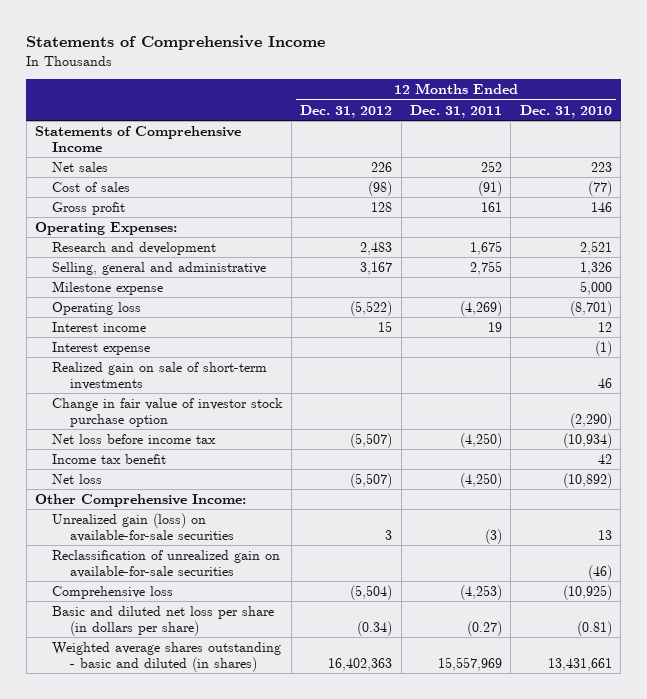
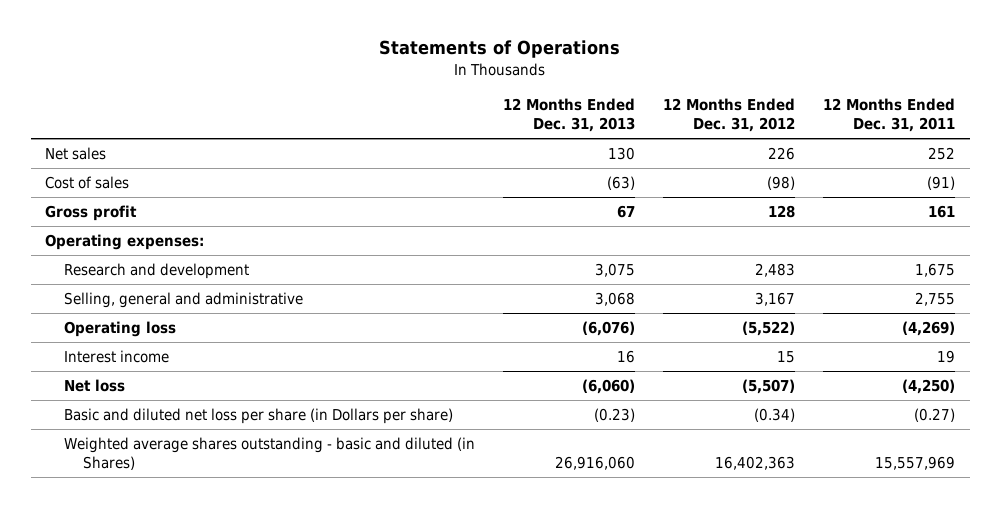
- Statements of Comprehensive Income
+ Statements of Operations
- | 12 Months Ended Dec. 31, 2012 | 12 Months Ended Dec. 31, 2011 | 12 Months Ended Dec. 31, 2010
+ | 12 Months Ended Dec. 31, 2013 | 12 Months Ended Dec. 31, 2012 | 12 Months Ended Dec. 31, 2011
- Statements of Comprehensive Income
- Operating Expenses:
+ Operating expenses:
- Milestone expense | | | 5,000
- Interest expense | | | (1)
- Realized gain on sale of short-term investments | | | 46
- Change in fair value of investor stock purchase option | | | (2,290)
- Net loss before income tax | (5,507) | (4,250) | (10,934)
- Income tax benefit | | | 42
- Other Comprehensive Income:
- Unrealized gain (loss) on available-for-sale securities | 3 | (3) | 13
- Reclassification of unrealized gain on available-for-sale securities | | | (46)
- Comprehensive loss | (5,504) | (4,253) | (10,925)
- Basic and diluted net loss per share (in dollars per share) | (0.34) | (0.27) | (0.81)
- Weighted average shares outstanding - basic and diluted (in shares) | 16,402,363 | 15,557,969 | 13,431,661
+ Basic and diluted net loss per share (in Dollars per share) | (0.23) | (0.34) | (0.27)
+ Weighted average shares outstanding - basic and diluted (in Shares) | 26,916,060 | 16,402,363 | 15,557,969

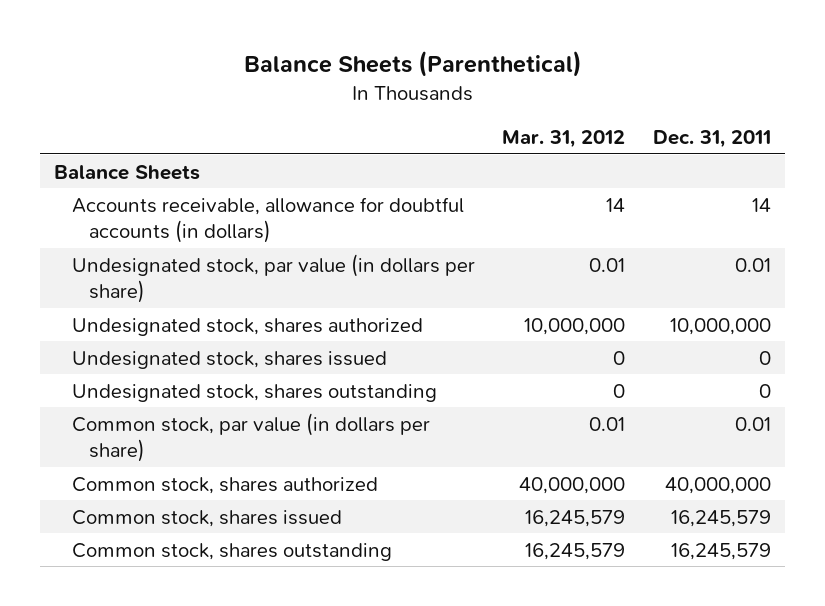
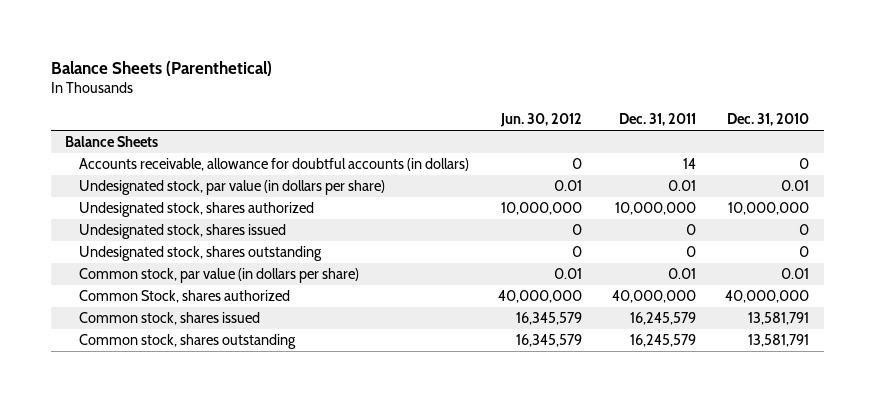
- | Mar. 31, 2012 | Dec. 31, 2011
+ | Jun. 30, 2012 | Dec. 31, 2011 | Dec. 31, 2010
- Common stock, shares authorized | 40,000,000 | 40,000,000
+ Common Stock, shares authorized | 40,000,000 | 40,000,000 | 40,000,000

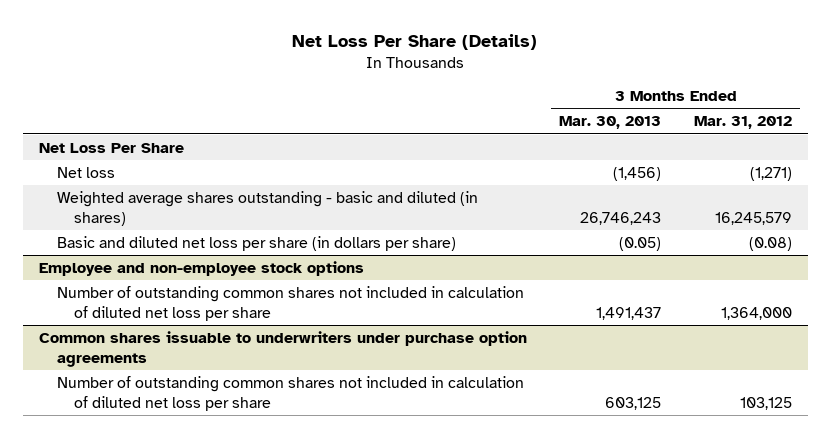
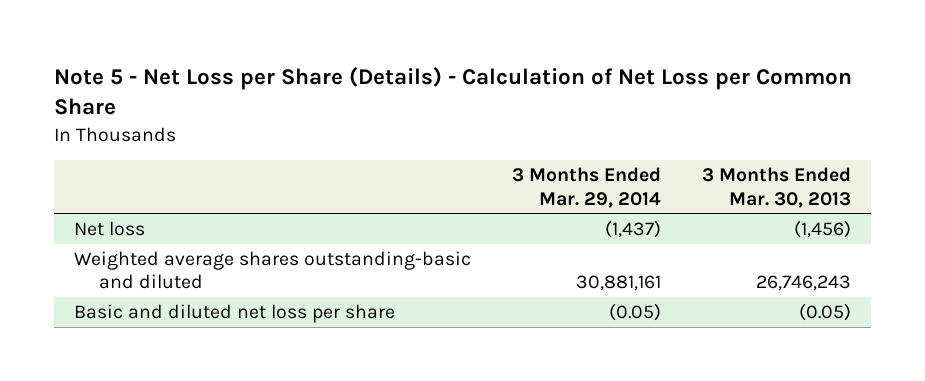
- Net Loss Per Share (Details)
+ Note 5 - Net Loss per Share (Details) - Calculation of Net Loss per Common Share
- | 3 Months Ended Mar. 30, 2013 | 3 Months Ended Mar. 31, 2012
+ | 3 Months Ended Mar. 29, 2014 | 3 Months Ended Mar. 30, 2013
- Net Loss Per Share
- Weighted average shares outstanding - basic and diluted (in shares) | 26,746,243 | 16,245,579
- Basic and diluted net loss per share (in dollars per share) | (0.05) | (0.08)
- Employee and non-employee stock options
- Number of outstanding common shares not included in calculation of diluted net loss per share | 1,491,437 | 1,364,000
- Common shares issuable to underwriters under purchase option agreements
- Number of outstanding common shares not included in calculation of diluted net loss per share | 603,125 | 103,125
+ Weighted average shares outstanding-basic and diluted | 30,881,161 | 26,746,243
+ Basic and diluted net loss per share | (0.05) | (0.05)

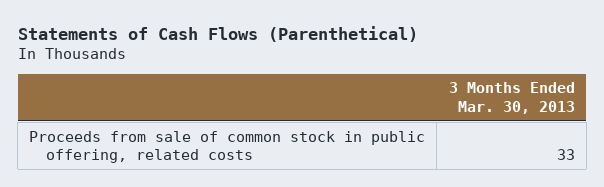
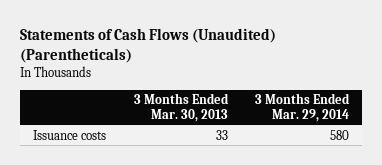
- Statements of Cash Flows (Parenthetical)
+ Statements of Cash Flows (Unaudited) (Parentheticals)
- | 3 Months Ended Mar. 30, 2013
+ | 3 Months Ended Mar. 30, 2013 | 3 Months Ended Mar. 29, 2014
- Proceeds from sale of common stock in public offering, related costs | 33
+ Issuance costs | 33 | 580

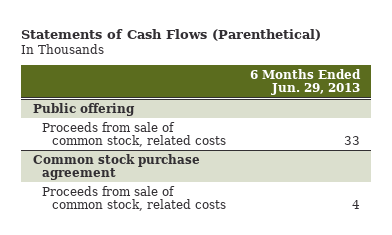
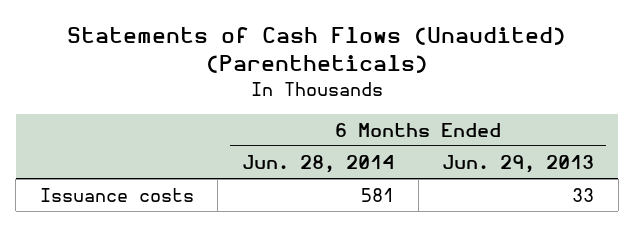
- Statements of Cash Flows (Parenthetical)
+ Statements of Cash Flows (Unaudited) (Parentheticals)
- | 6 Months Ended Jun. 29, 2013
+ | 6 Months Ended Jun. 28, 2014 | 6 Months Ended Jun. 29, 2013
- Public offering
- Proceeds from sale of common stock, related costs | 33
- Common stock purchase agreement
- Proceeds from sale of common stock, related costs | 4
+ Issuance costs | 581 | 33

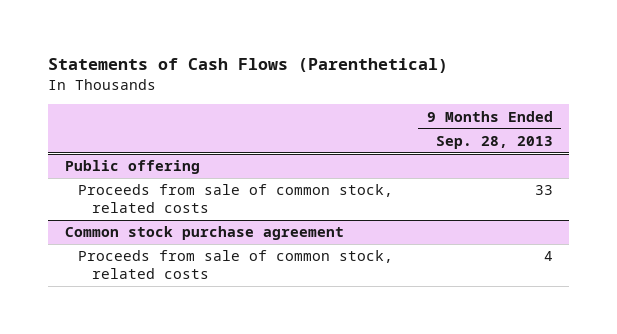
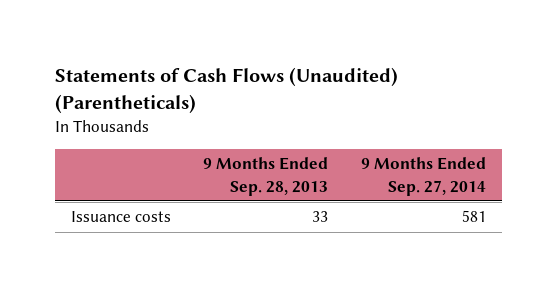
- Statements of Cash Flows (Parenthetical)
+ Statements of Cash Flows (Unaudited) (Parentheticals)
- | 9 Months Ended Sep. 28, 2013
+ | 9 Months Ended Sep. 28, 2013 | 9 Months Ended Sep. 27, 2014
- Public offering
- Proceeds from sale of common stock, related costs | 33
- Common stock purchase agreement
- Proceeds from sale of common stock, related costs | 4
+ Issuance costs | 33 | 581

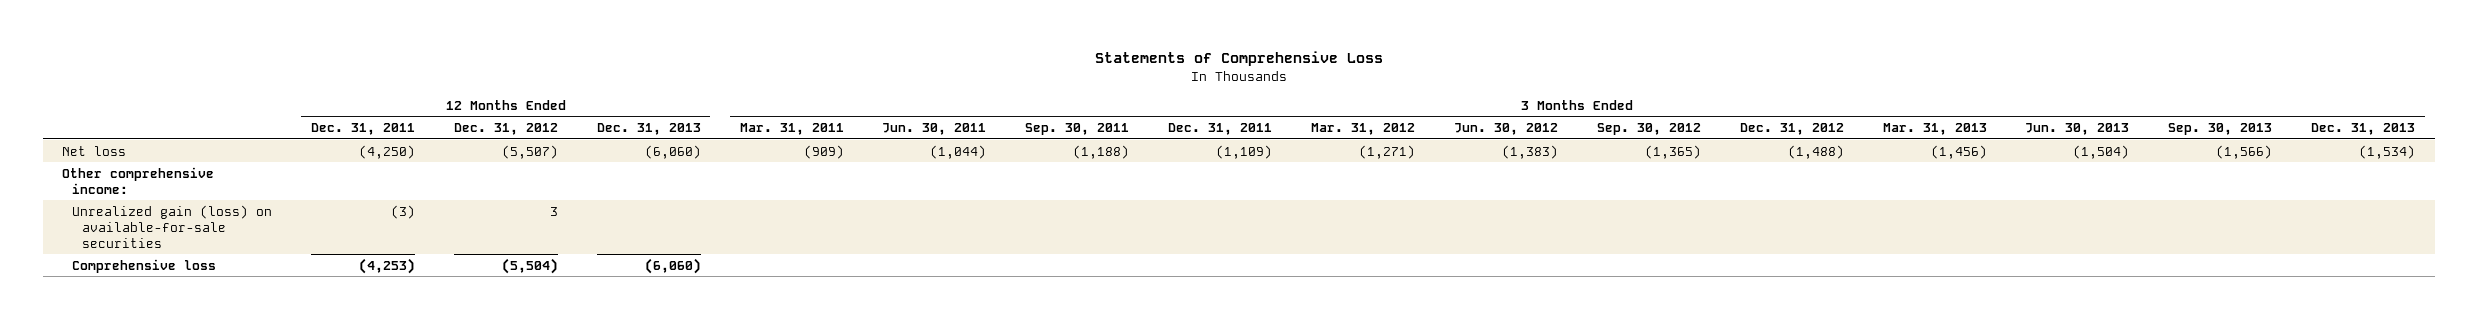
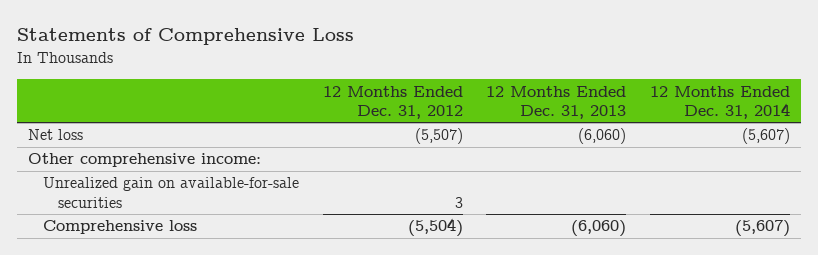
- | 12 Months Ended Dec. 31, 2011 | 12 Months Ended Dec. 31, 2012 | 12 Months Ended Dec. 31, 2013 | 3 Months Ended Mar. 31, 2011 | 3 Months Ended Jun. 30, 2011 | 3 Months Ended Sep. 30, 2011 | 3 Months Ended Dec. 31, 2011 | 3 Months Ended Mar. 31, 2012 | 3 Months Ended Jun. 30, 2012 | 3 Months Ended Sep. 30, 2012 | 3 Months Ended Dec. 31, 2012 | 3 Months Ended Mar. 31, 2013 | 3 Months Ended Jun. 30, 2013 | 3 Months Ended Sep. 30, 2013 | 3 Months Ended Dec. 31, 2013
+ | 12 Months Ended Dec. 31, 2012 | 12 Months Ended Dec. 31, 2013 | 12 Months Ended Dec. 31, 2014
- Unrealized gain (loss) on available-for-sale securities | (3) | 3 | | | | | | | | | | | | |
+ Unrealized gain on available-for-sale securities | 3 | |

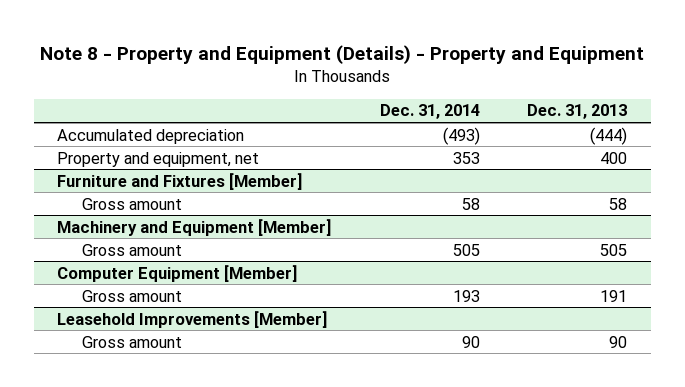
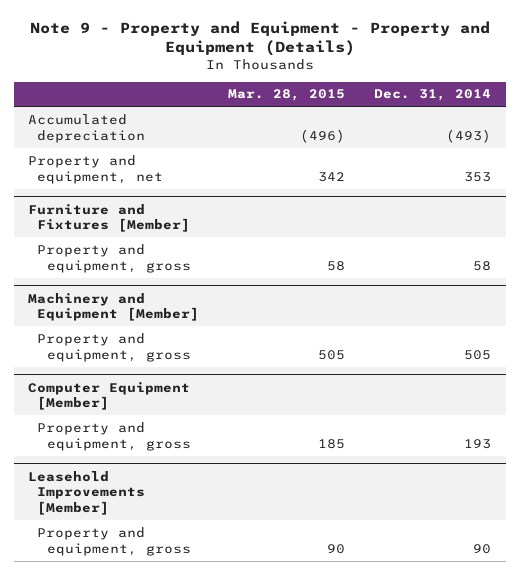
- Note 8 - Property and Equipment (Details) - Property and Equipment
+ Note 9 - Property and Equipment - Property and Equipment (Details)
- | Dec. 31, 2014 | Dec. 31, 2013
+ | Mar. 28, 2015 | Dec. 31, 2014
@ Furniture and Fixtures [Member]
- Gross amount | 58 | 58
+ Property and equipment, gross | 58 | 58
@ Machinery and Equipment [Member]
- Gross amount | 505 | 505
+ Property and equipment, gross | 505 | 505
@ Computer Equipment [Member]
- Gross amount | 193 | 191
+ Property and equipment, gross | 185 | 193
@ Leasehold Improvements [Member]
- Gross amount | 90 | 90
+ Property and equipment, gross | 90 | 90

